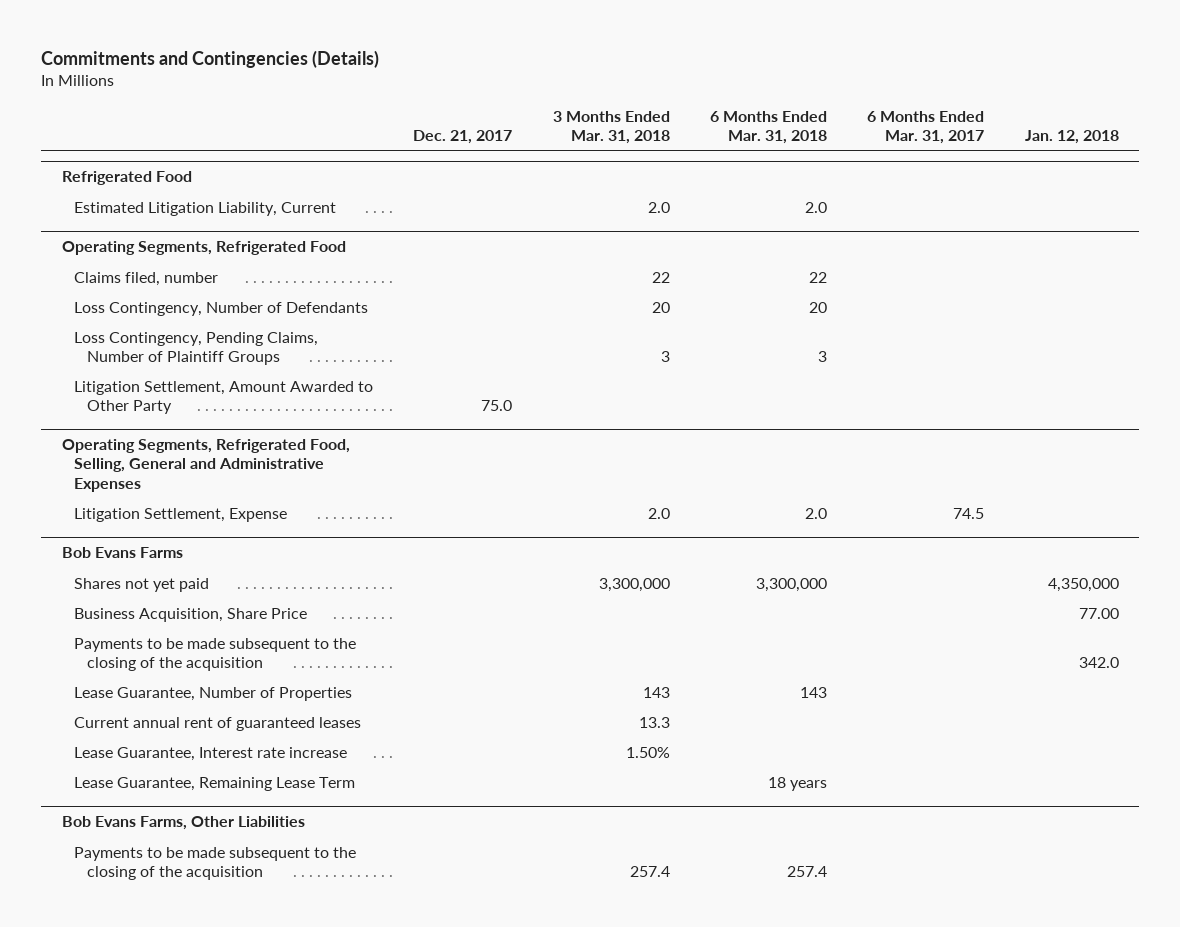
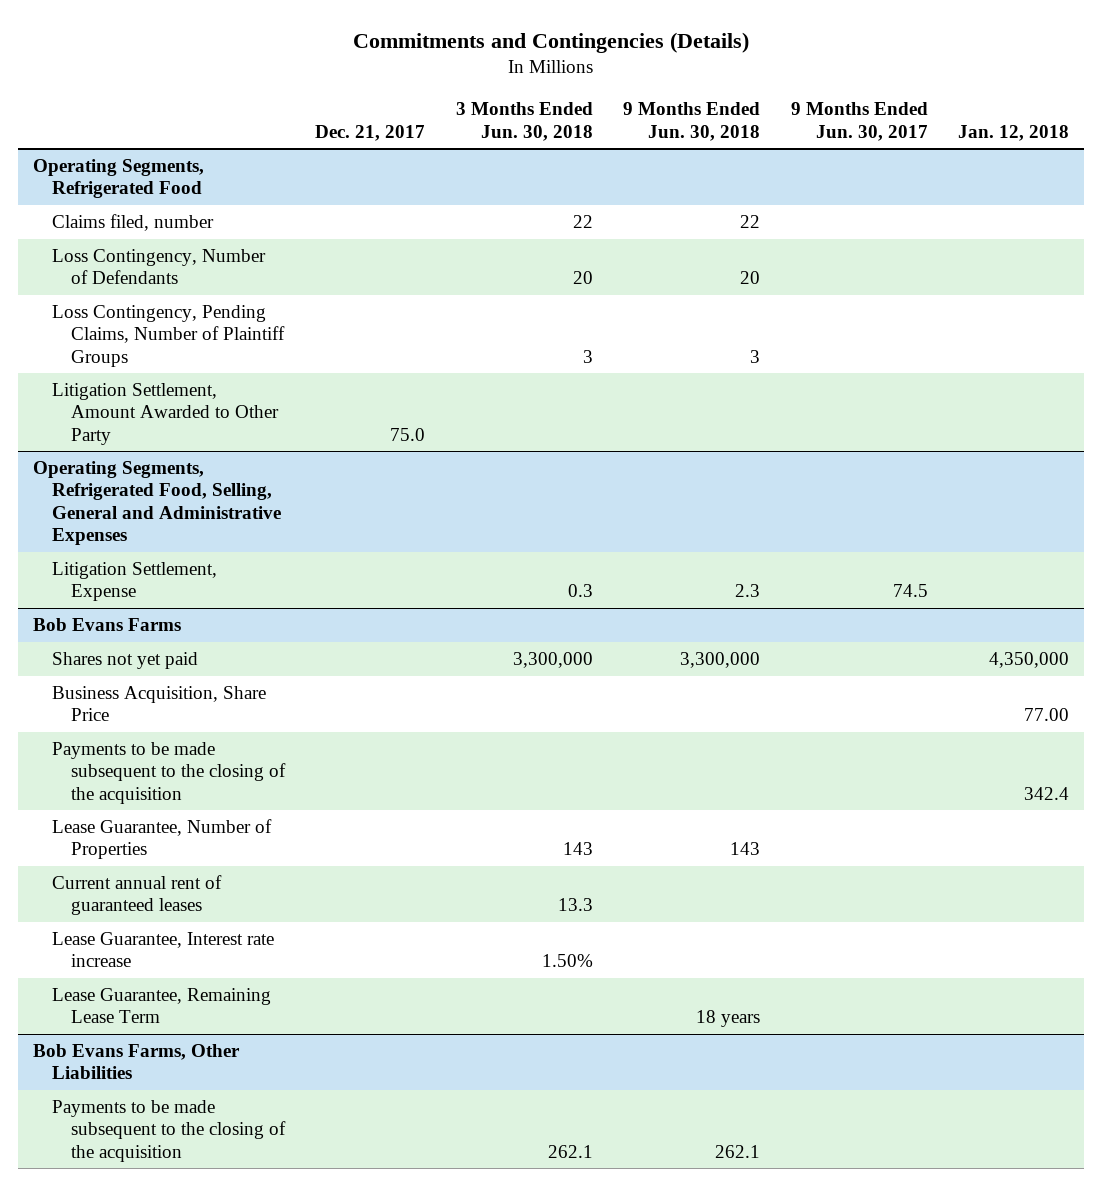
- | Dec. 21, 2017 | 3 Months Ended Mar. 31, 2018 | 6 Months Ended Mar. 31, 2018 | 6 Months Ended Mar. 31, 2017 | Jan. 12, 2018
+ | Dec. 21, 2017 | 3 Months Ended Jun. 30, 2018 | 9 Months Ended Jun. 30, 2018 | 9 Months Ended Jun. 30, 2017 | Jan. 12, 2018
- Refrigerated Food
- Estimated Litigation Liability, Current | | 2.0 | 2.0 | |
@ Bob Evans Farms
- Payments to be made subsequent to the closing of the acquisition | | | | | 342.0
+ Payments to be made subsequent to the closing of the acquisition | | | | | 342.4

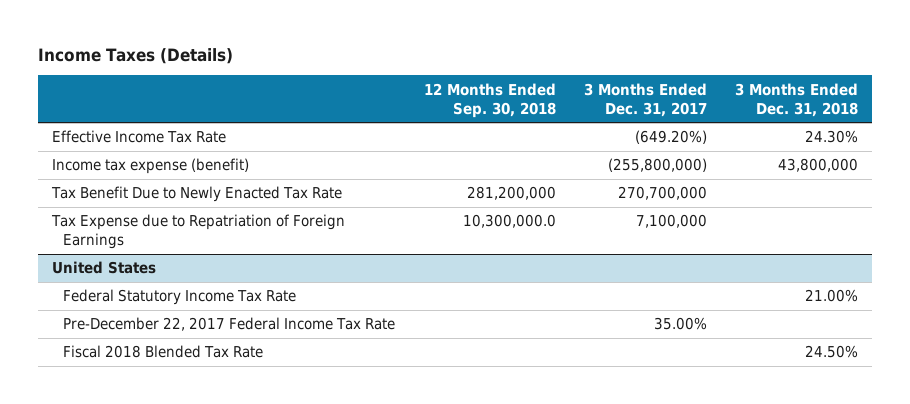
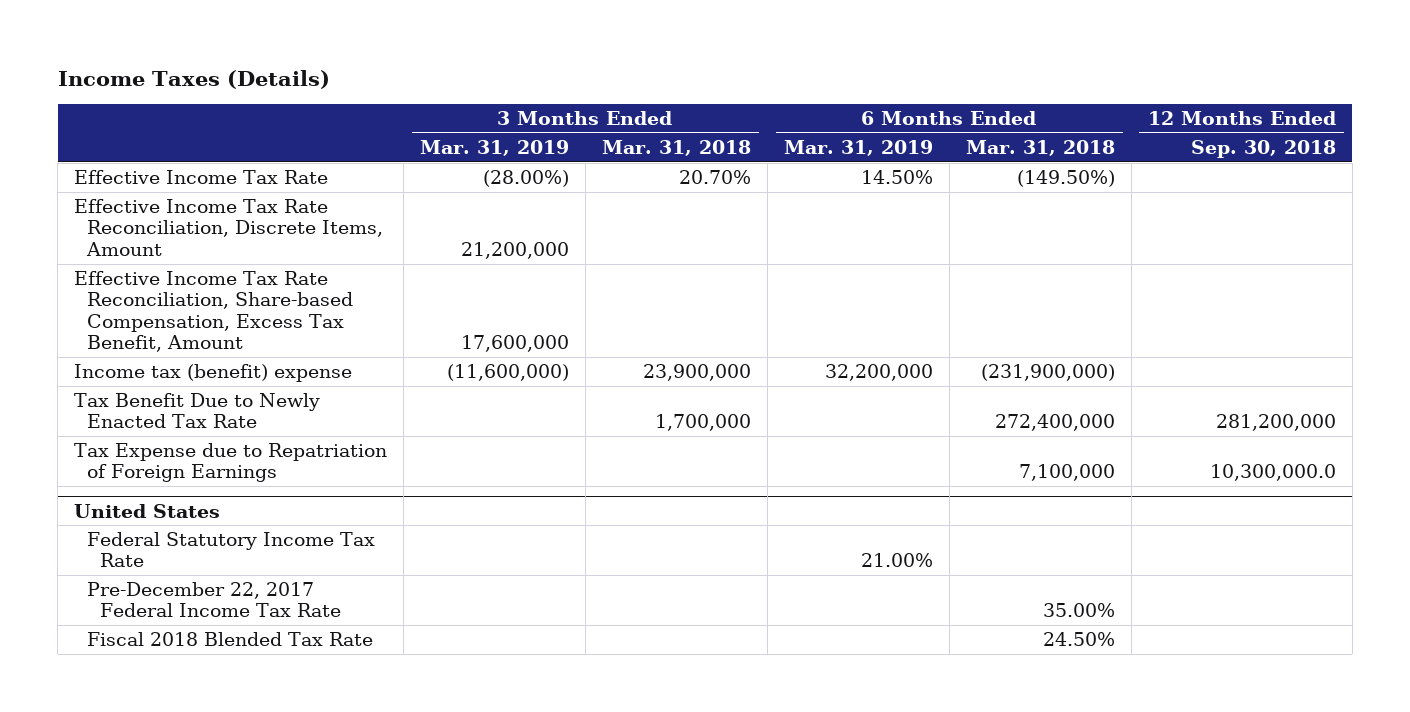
- | 12 Months Ended Sep. 30, 2018 | 3 Months Ended Dec. 31, 2017 | 3 Months Ended Dec. 31, 2018
+ | 3 Months Ended Mar. 31, 2019 | 3 Months Ended Mar. 31, 2018 | 6 Months Ended Mar. 31, 2019 | 6 Months Ended Mar. 31, 2018 | 12 Months Ended Sep. 30, 2018
- Income tax expense (benefit) | | (255,800,000) | 43,800,000
+ Effective Income Tax Rate Reconciliation, Discrete Items, Amount | 21,200,000 | | | |
+ Effective Income Tax Rate Reconciliation, Share-based Compensation, Excess Tax Benefit, Amount | 17,600,000 | | | |
+ Income tax (benefit) expense | (11,600,000) | 23,900,000 | 32,200,000 | (231,900,000) |

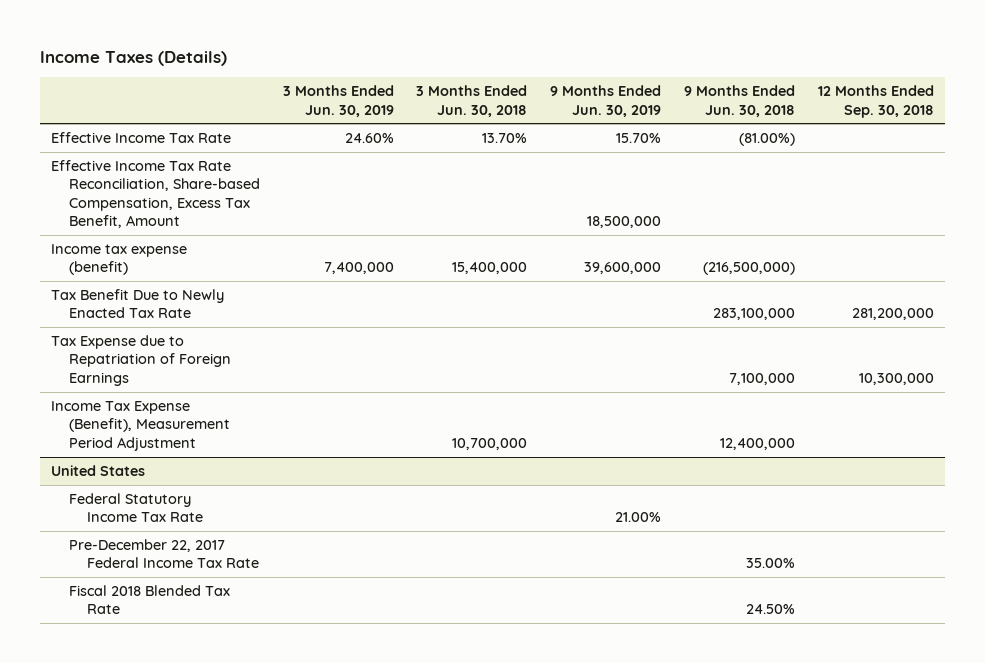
- | 3 Months Ended Mar. 31, 2019 | 3 Months Ended Mar. 31, 2018 | 6 Months Ended Mar. 31, 2019 | 6 Months Ended Mar. 31, 2018 | 12 Months Ended Sep. 30, 2018
+ | 3 Months Ended Jun. 30, 2019 | 3 Months Ended Jun. 30, 2018 | 9 Months Ended Jun. 30, 2019 | 9 Months Ended Jun. 30, 2018 | 12 Months Ended Sep. 30, 2018
- Effective Income Tax Rate Reconciliation, Discrete Items, Amount | 21,200,000 | | | |
- Income tax (benefit) expense | (11,600,000) | 23,900,000 | 32,200,000 | (231,900,000) |
+ Income tax expense (benefit) | 7,400,000 | 15,400,000 | 39,600,000 | (216,500,000) |
- Tax Expense due to Repatriation of Foreign Earnings | | | | 7,100,000 | 10,300,000.0
+ Tax Expense due to Repatriation of Foreign Earnings | | | | 7,100,000 | 10,300,000
+ Income Tax Expense (Benefit), Measurement Period Adjustment | | 10,700,000 | | 12,400,000 |

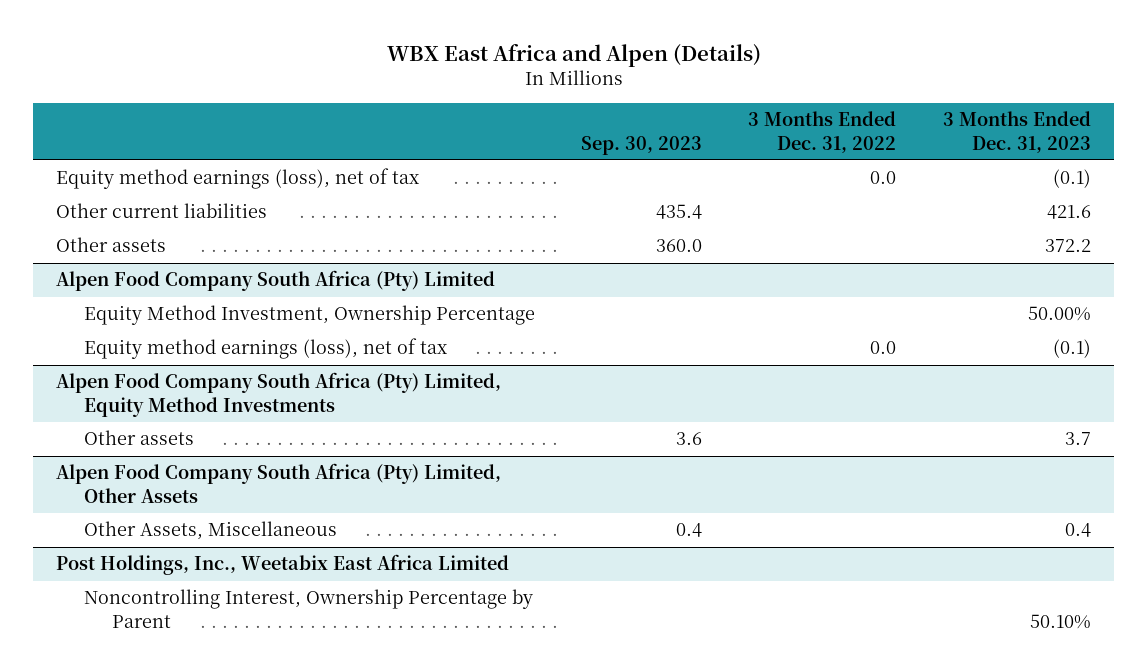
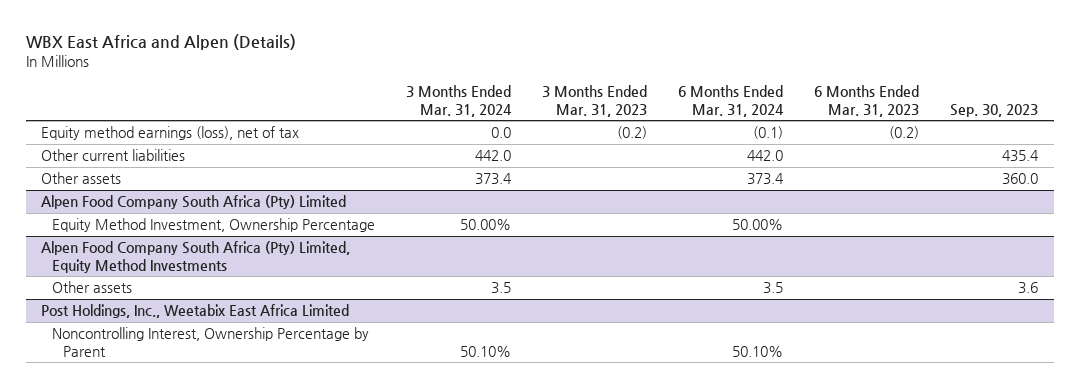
- | Sep. 30, 2023 | 3 Months Ended Dec. 31, 2022 | 3 Months Ended Dec. 31, 2023
+ | 3 Months Ended Mar. 31, 2024 | 3 Months Ended Mar. 31, 2023 | 6 Months Ended Mar. 31, 2024 | 6 Months Ended Mar. 31, 2023 | Sep. 30, 2023
@ Alpen Food Company South Africa (Pty) Limited
- Equity method earnings (loss), net of tax | | 0.0 | (0.1)
- Alpen Food Company South Africa (Pty) Limited, Other Assets
- Other Assets, Miscellaneous | 0.4 | | 0.4

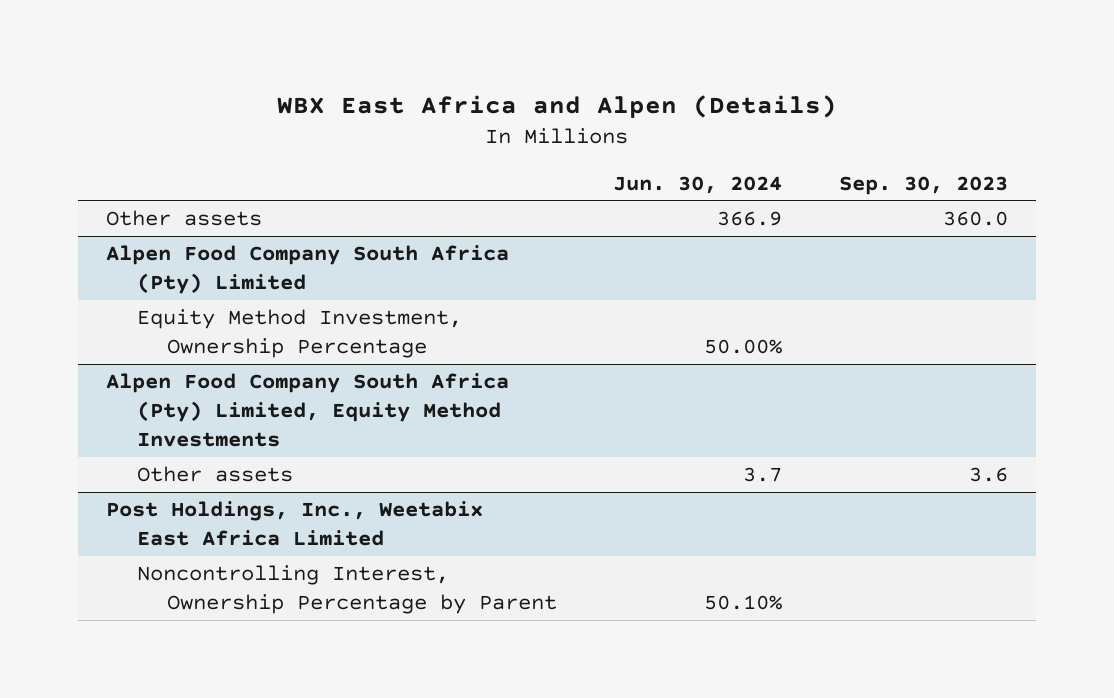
- | 3 Months Ended Mar. 31, 2024 | 3 Months Ended Mar. 31, 2023 | 6 Months Ended Mar. 31, 2024 | 6 Months Ended Mar. 31, 2023 | Sep. 30, 2023
+ | Jun. 30, 2024 | Sep. 30, 2023
- Equity method earnings (loss), net of tax | 0.0 | (0.2) | (0.1) | (0.2) |
- Other current liabilities | 442.0 | | 442.0 | | 435.4

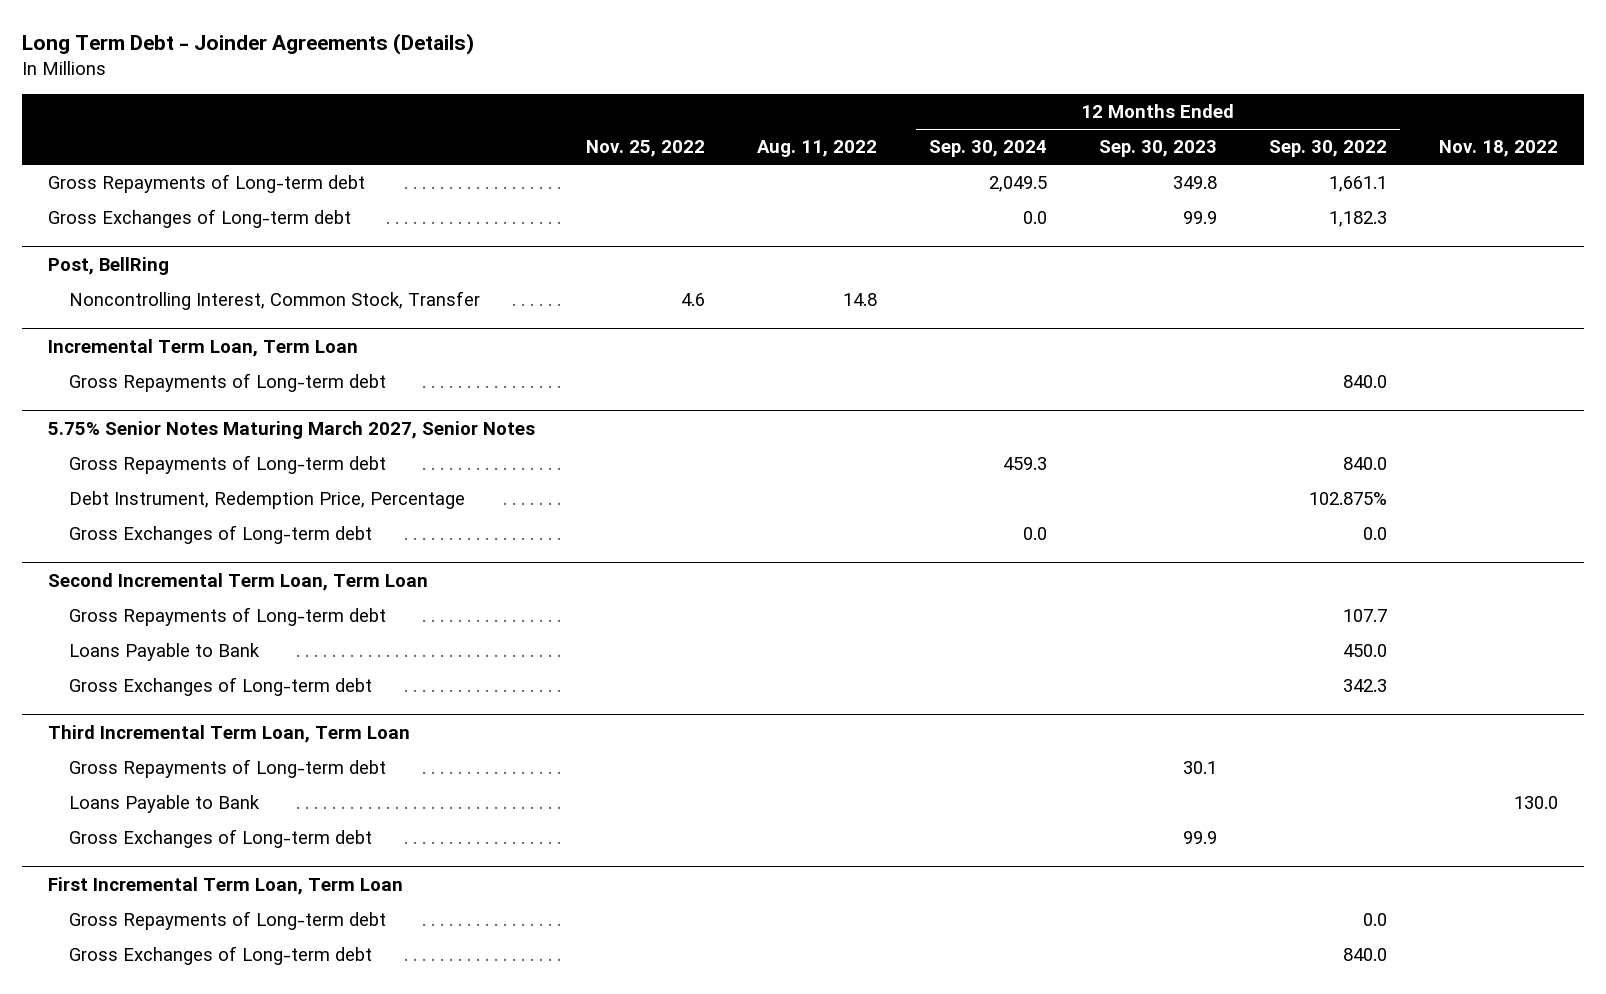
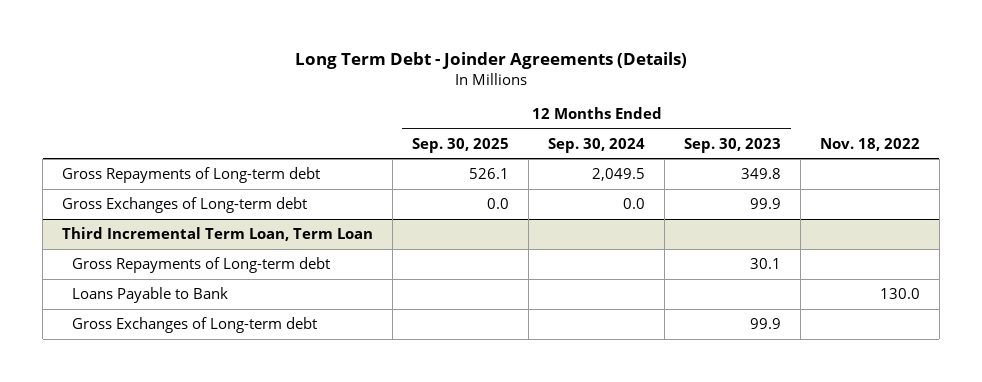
- | Nov. 25, 2022 | Aug. 11, 2022 | 12 Months Ended Sep. 30, 2024 | 12 Months Ended Sep. 30, 2023 | 12 Months Ended Sep. 30, 2022 | Nov. 18, 2022
+ | 12 Months Ended Sep. 30, 2025 | 12 Months Ended Sep. 30, 2024 | 12 Months Ended Sep. 30, 2023 | Nov. 18, 2022
- Post, BellRing
- Noncontrolling Interest, Common Stock, Transfer | 4.6 | 14.8 | | | |
- Incremental Term Loan, Term Loan
- Gross Repayments of Long-term debt | | | | | 840.0 |
- 5.75% Senior Notes Maturing March 2027, Senior Notes
- Gross Repayments of Long-term debt | | | 459.3 | | 840.0 |
- Debt Instrument, Redemption Price, Percentage | | | | | 102.875% |
- Gross Exchanges of Long-term debt | | | 0.0 | | 0.0 |
- Second Incremental Term Loan, Term Loan
- Gross Repayments of Long-term debt | | | | | 107.7 |
- Loans Payable to Bank | | | | | 450.0 |
- Gross Exchanges of Long-term debt | | | | | 342.3 |
- First Incremental Term Loan, Term Loan
- Gross Repayments of Long-term debt | | | | | 0.0 |
- Gross Exchanges of Long-term debt | | | | | 840.0 |

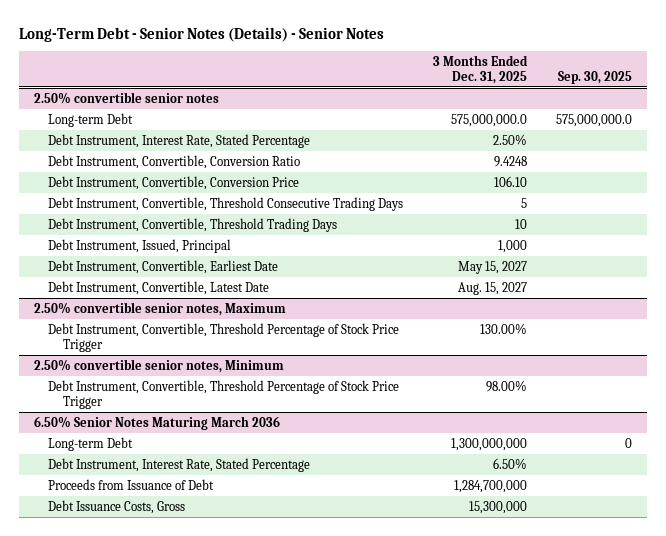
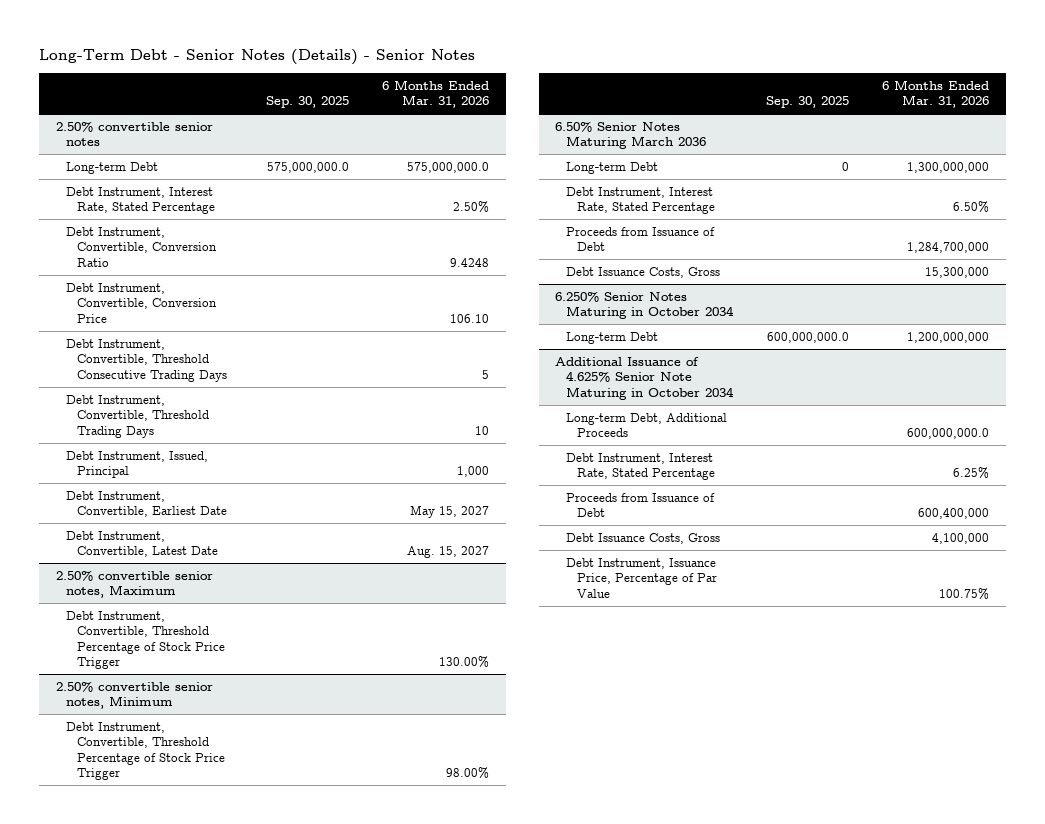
- | 3 Months Ended Dec. 31, 2025 | Sep. 30, 2025
+ | Sep. 30, 2025 | 6 Months Ended Mar. 31, 2026
+ 6.250% Senior Notes Maturing in October 2034
+ Long-term Debt | 600,000,000.0 | 1,200,000,000
+ Additional Issuance of 4.625% Senior Note Maturing in October 2034
+ Long-term Debt, Additional Proceeds | | 600,000,000.0
+ Debt Instrument, Interest Rate, Stated Percentage | | 6.25%
+ Proceeds from Issuance of Debt | | 600,400,000
+ Debt Issuance Costs, Gross | | 4,100,000
+ Debt Instrument, Issuance Price, Percentage of Par Value | | 100.75%

